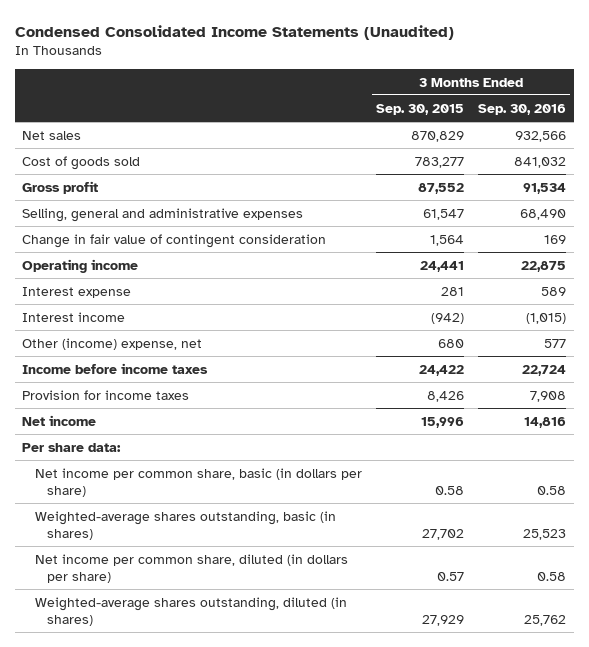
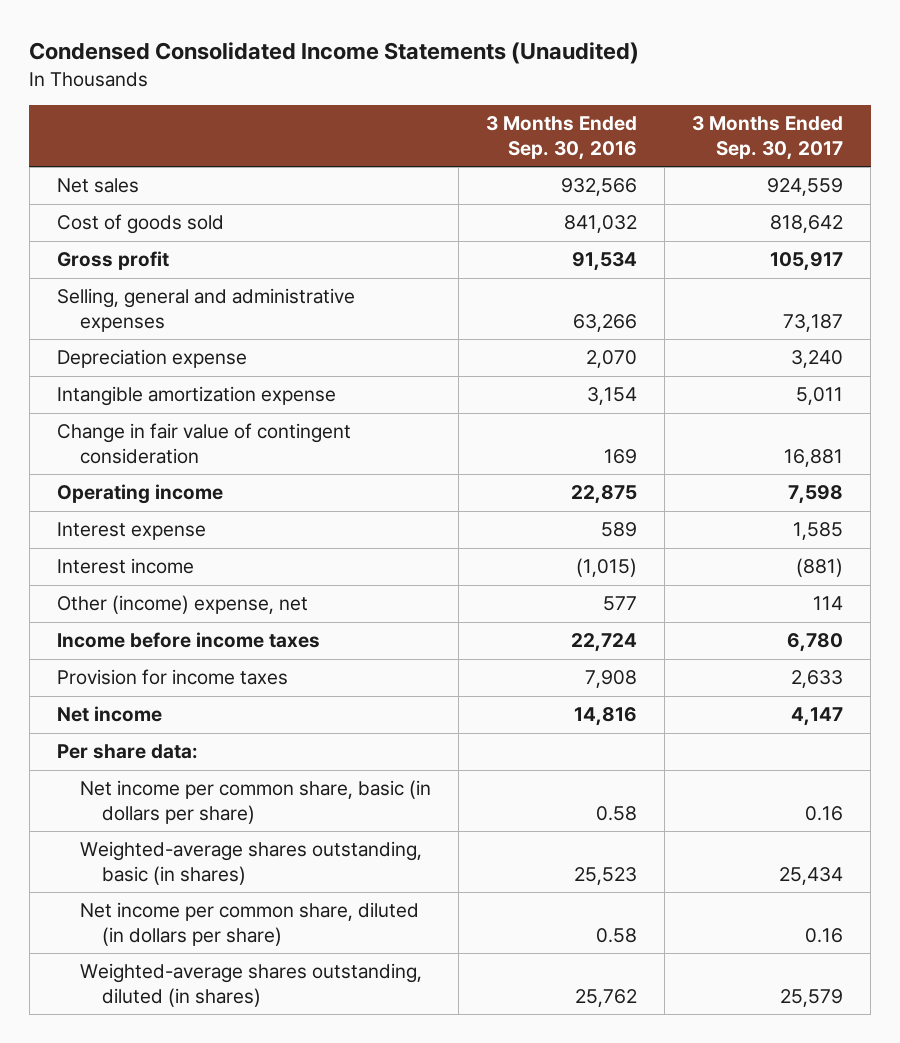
- | 3 Months Ended Sep. 30, 2015 | 3 Months Ended Sep. 30, 2016
+ | 3 Months Ended Sep. 30, 2016 | 3 Months Ended Sep. 30, 2017
- Selling, general and administrative expenses | 61,547 | 68,490
+ Selling, general and administrative expenses | 63,266 | 73,187
+ Depreciation expense | 2,070 | 3,240
+ Intangible amortization expense | 3,154 | 5,011

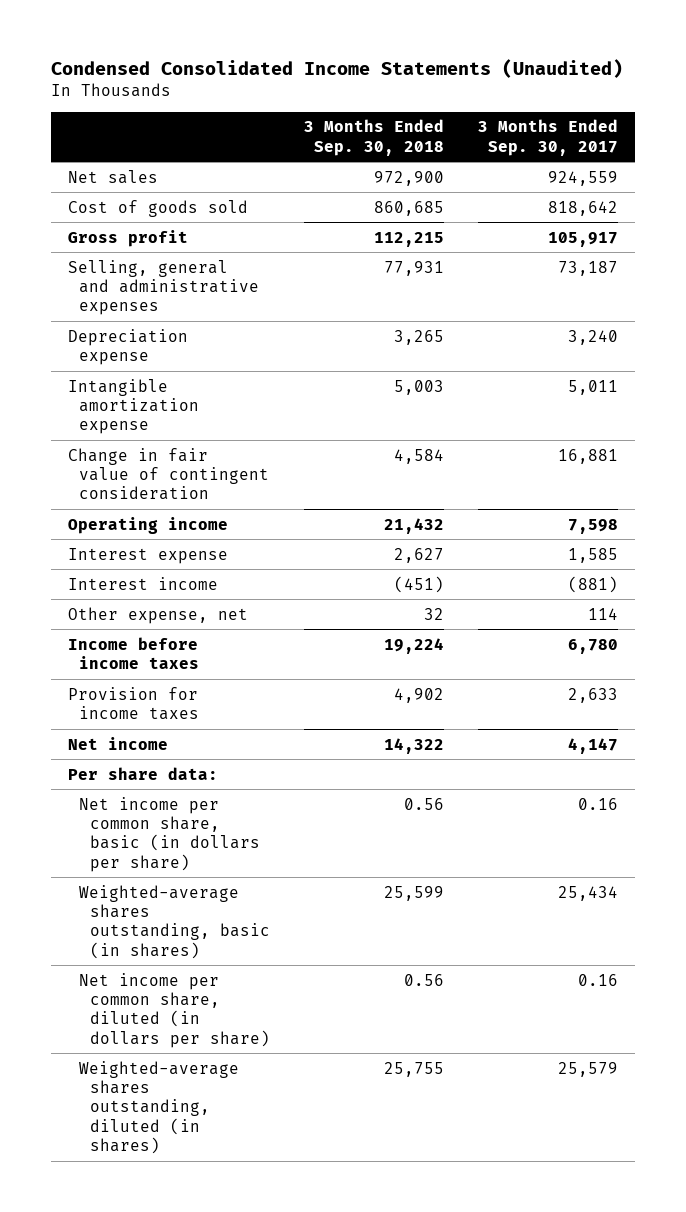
- | 3 Months Ended Sep. 30, 2016 | 3 Months Ended Sep. 30, 2017
+ | 3 Months Ended Sep. 30, 2018 | 3 Months Ended Sep. 30, 2017
- Other (income) expense, net | 577 | 114
+ Other expense, net | 32 | 114

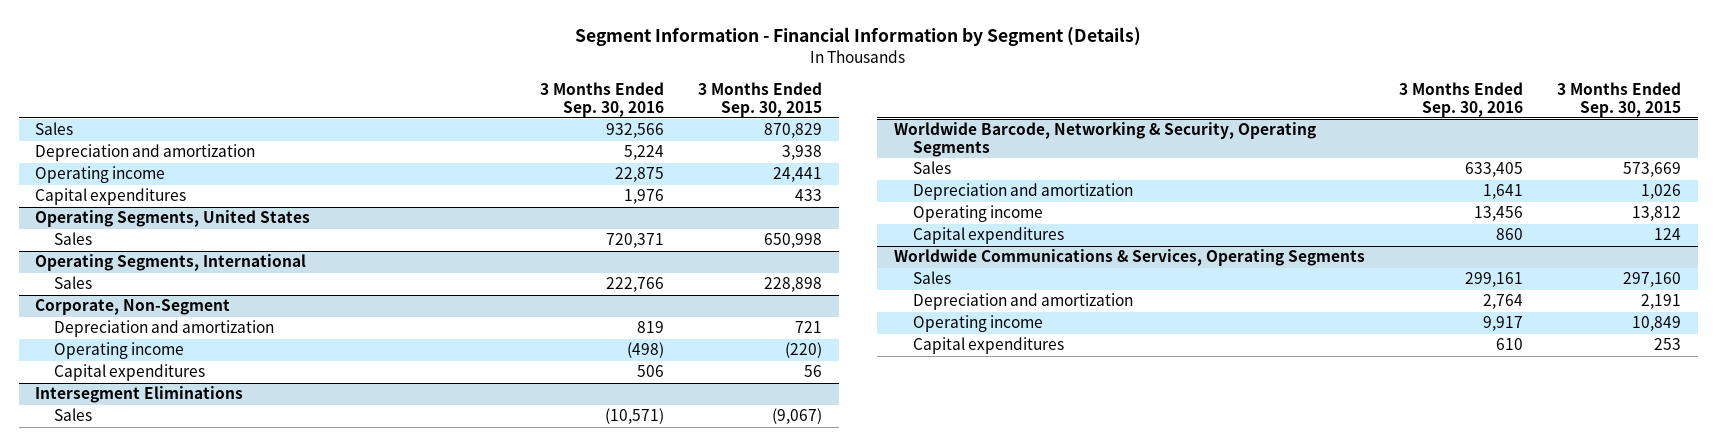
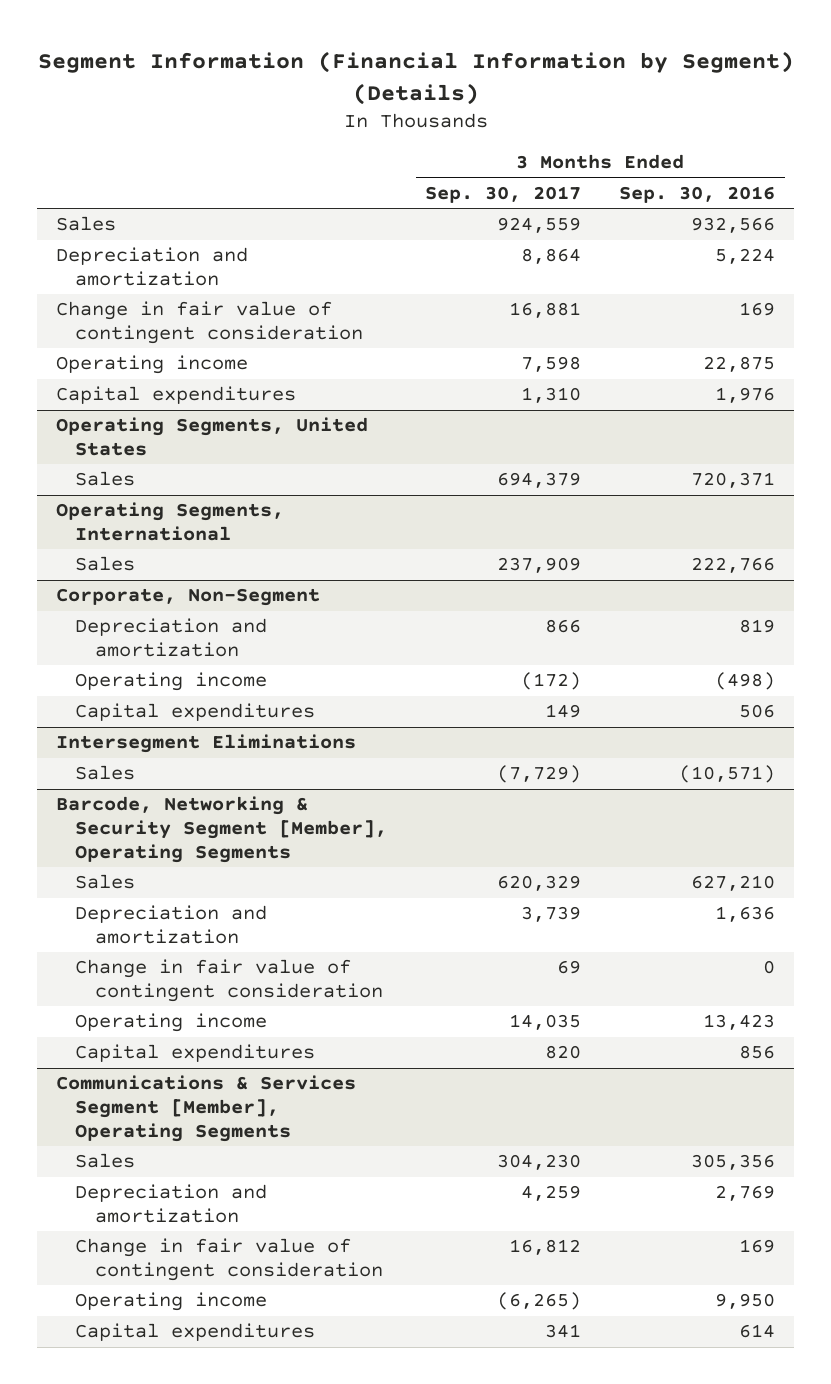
- Segment Information - Financial Information by Segment (Details)
+ Segment Information (Financial Information by Segment) (Details)
- | 3 Months Ended Sep. 30, 2016 | 3 Months Ended Sep. 30, 2015
+ | 3 Months Ended Sep. 30, 2017 | 3 Months Ended Sep. 30, 2016
+ Change in fair value of contingent consideration | 16,881 | 169
- Worldwide Barcode, Networking & Security, Operating Segments
- Sales | 633,405 | 573,669
- Depreciation and amortization | 1,641 | 1,026
- Operating income | 13,456 | 13,812
- Capital expenditures | 860 | 124
- Worldwide Communications & Services, Operating Segments
- Sales | 299,161 | 297,160
- Depreciation and amortization | 2,764 | 2,191
- Operating income | 9,917 | 10,849
- Capital expenditures | 610 | 253
+ Barcode, Networking & Security Segment [Member], Operating Segments
+ Sales | 620,329 | 627,210
+ Depreciation and amortization | 3,739 | 1,636
+ Change in fair value of contingent consideration | 69 | 0
+ Operating income | 14,035 | 13,423
+ Capital expenditures | 820 | 856
+ Communications & Services Segment [Member], Operating Segments
+ Sales | 304,230 | 305,356
+ Depreciation and amortization | 4,259 | 2,769
+ Change in fair value of contingent consideration | 16,812 | 169
+ Operating income | (6,265) | 9,950
+ Capital expenditures | 341 | 614

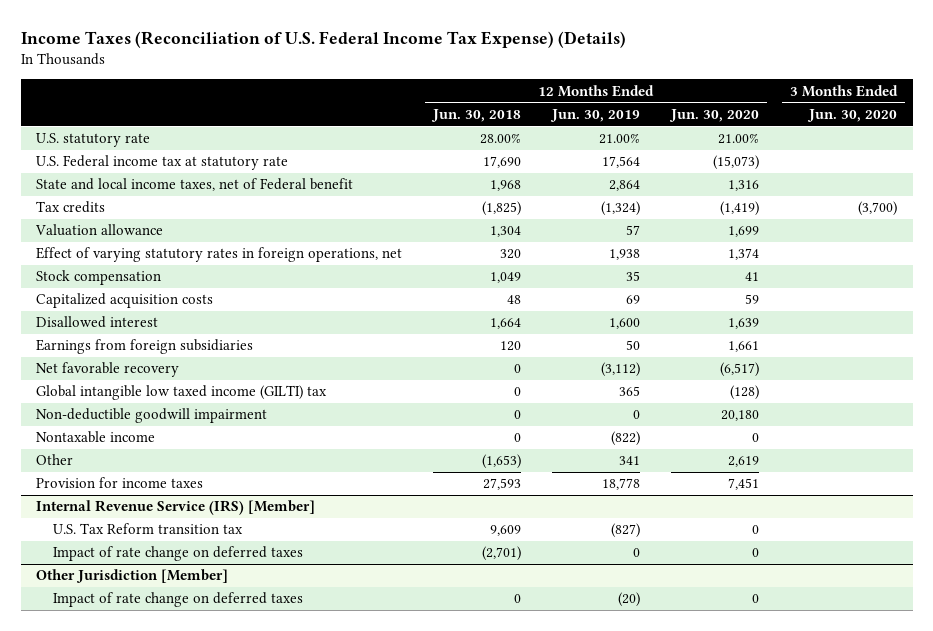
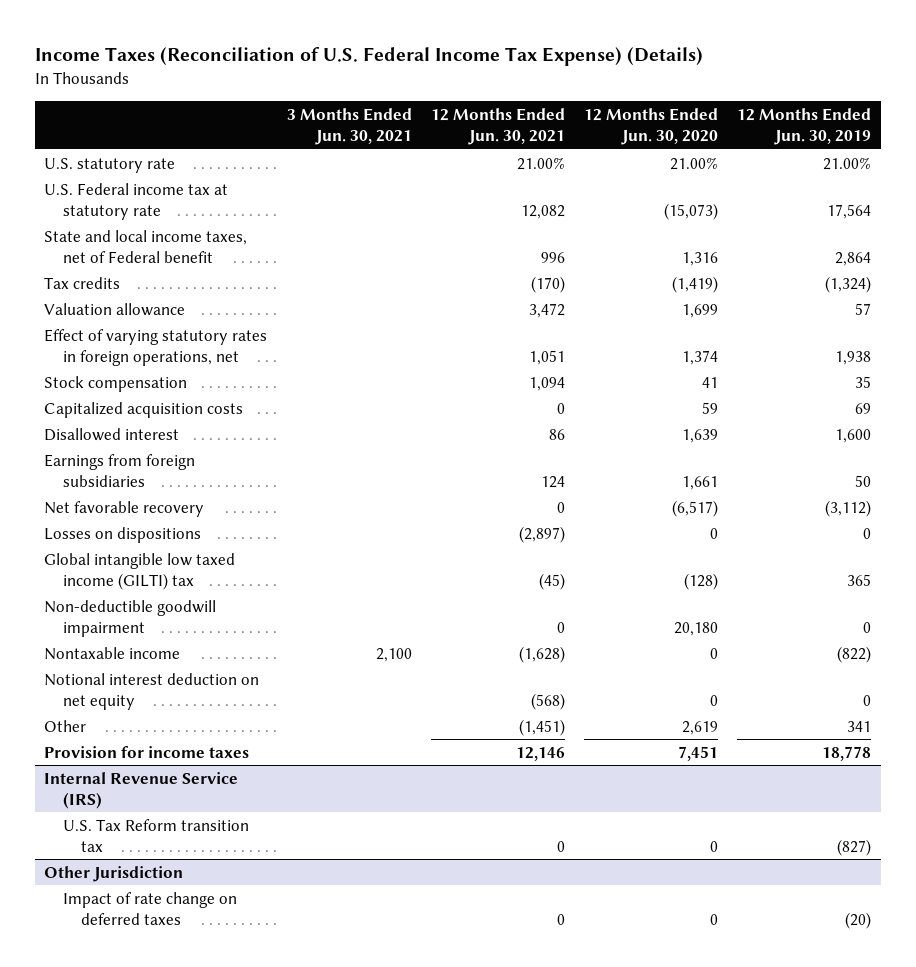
- | 12 Months Ended Jun. 30, 2018 | 12 Months Ended Jun. 30, 2019 | 12 Months Ended Jun. 30, 2020 | 3 Months Ended Jun. 30, 2020
+ | 3 Months Ended Jun. 30, 2021 | 12 Months Ended Jun. 30, 2021 | 12 Months Ended Jun. 30, 2020 | 12 Months Ended Jun. 30, 2019
+ Losses on dispositions | | (2,897) | 0 | 0
+ Notional interest deduction on net equity | | (568) | 0 | 0
- Internal Revenue Service (IRS) [Member]
+ Internal Revenue Service (IRS)
- Impact of rate change on deferred taxes | (2,701) | 0 | 0 |
- Other Jurisdiction [Member]
+ Other Jurisdiction

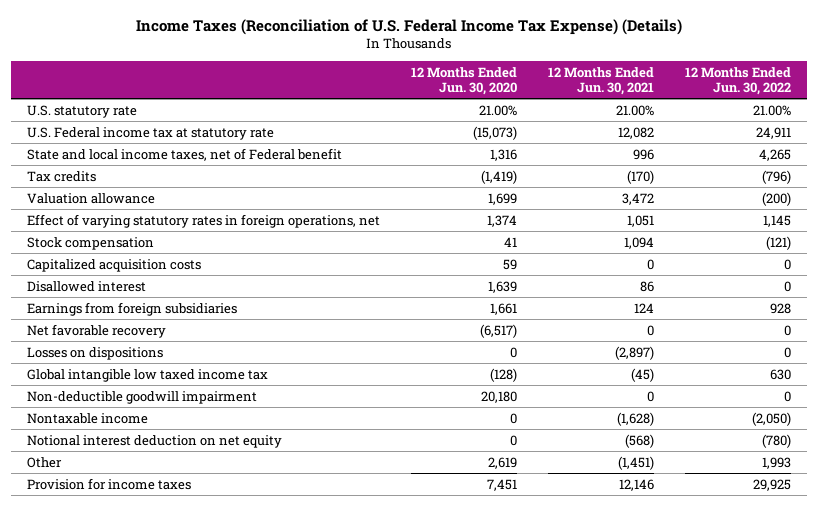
- | 3 Months Ended Jun. 30, 2021 | 12 Months Ended Jun. 30, 2021 | 12 Months Ended Jun. 30, 2020 | 12 Months Ended Jun. 30, 2019
+ | 12 Months Ended Jun. 30, 2020 | 12 Months Ended Jun. 30, 2021 | 12 Months Ended Jun. 30, 2022
- Global intangible low taxed income (GILTI) tax | | (45) | (128) | 365
+ Global intangible low taxed income tax | (128) | (45) | 630
- Internal Revenue Service (IRS)
- U.S. Tax Reform transition tax | | 0 | 0 | (827)
- Other Jurisdiction
- Impact of rate change on deferred taxes | | 0 | 0 | (20)

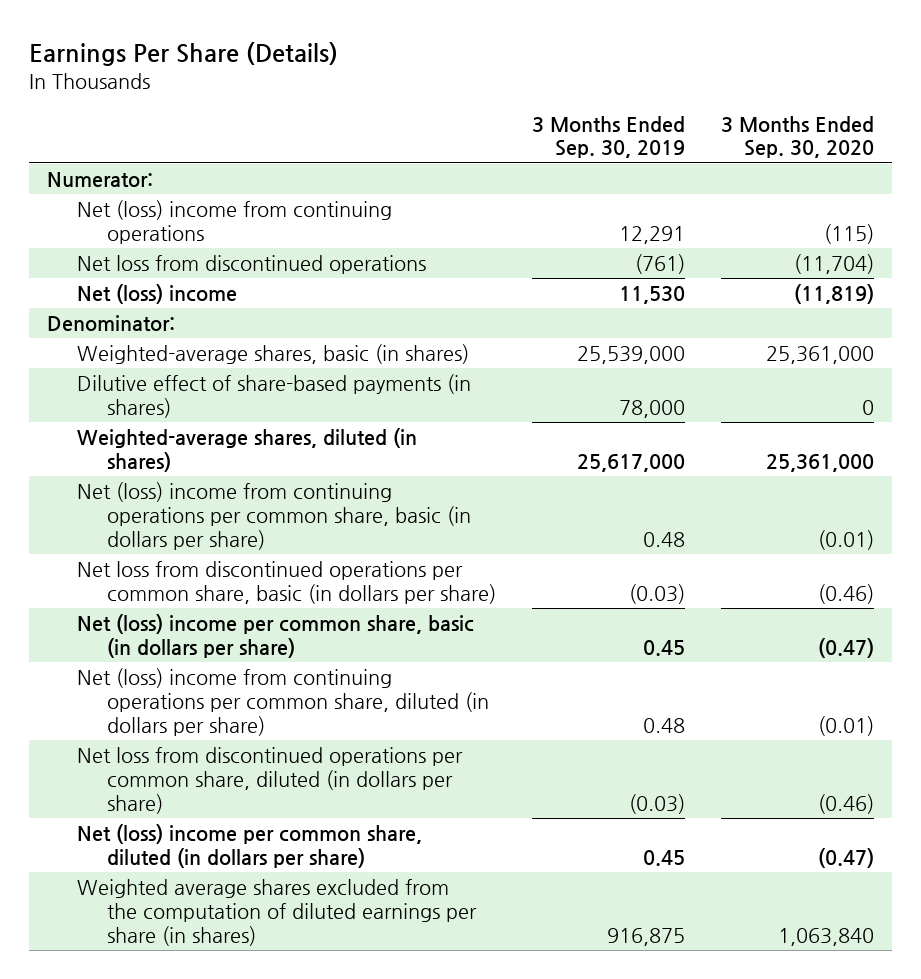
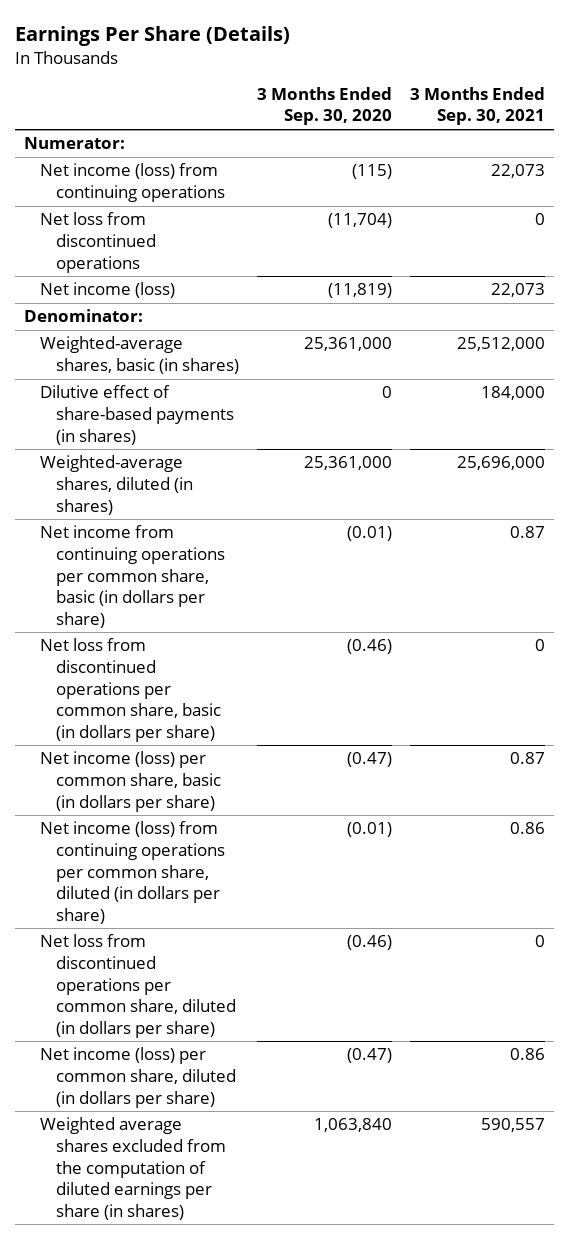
- | 3 Months Ended Sep. 30, 2019 | 3 Months Ended Sep. 30, 2020
+ | 3 Months Ended Sep. 30, 2020 | 3 Months Ended Sep. 30, 2021
- Net (loss) income from continuing operations | 12,291 | (115)
+ Net income (loss) from continuing operations | (115) | 22,073
- Net (loss) income | 11,530 | (11,819)
+ Net income (loss) | (11,819) | 22,073
- Net (loss) income from continuing operations per common share, basic (in dollars per share) | 0.48 | (0.01)
+ Net income from continuing operations per common share, basic (in dollars per share) | (0.01) | 0.87
- Net (loss) income per common share, basic (in dollars per share) | 0.45 | (0.47)
- Net (loss) income from continuing operations per common share, diluted (in dollars per share) | 0.48 | (0.01)
+ Net income (loss) per common share, basic (in dollars per share) | (0.47) | 0.87
+ Net income (loss) from continuing operations per common share, diluted (in dollars per share) | (0.01) | 0.86
- Net (loss) income per common share, diluted (in dollars per share) | 0.45 | (0.47)
+ Net income (loss) per common share, diluted (in dollars per share) | (0.47) | 0.86

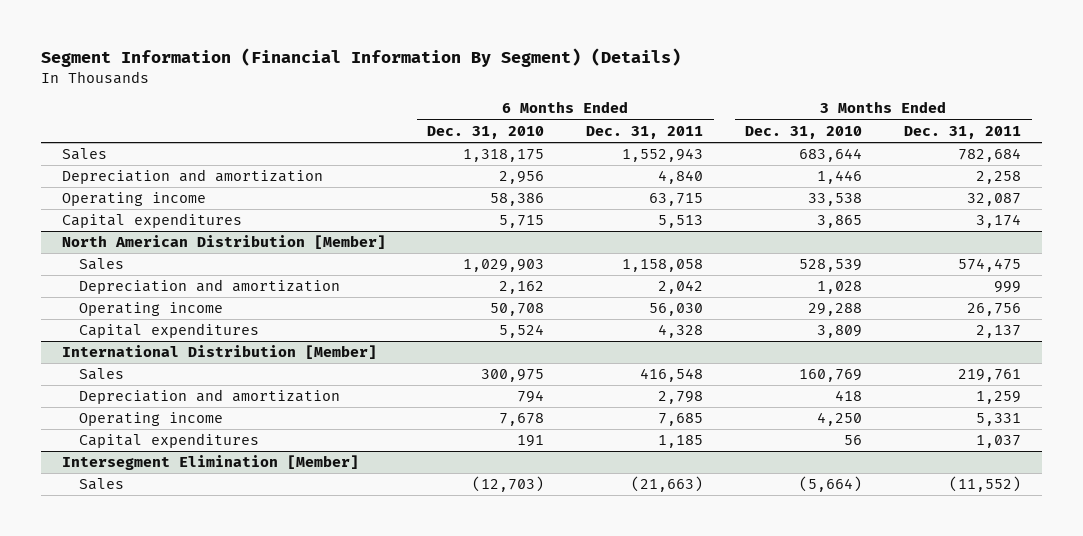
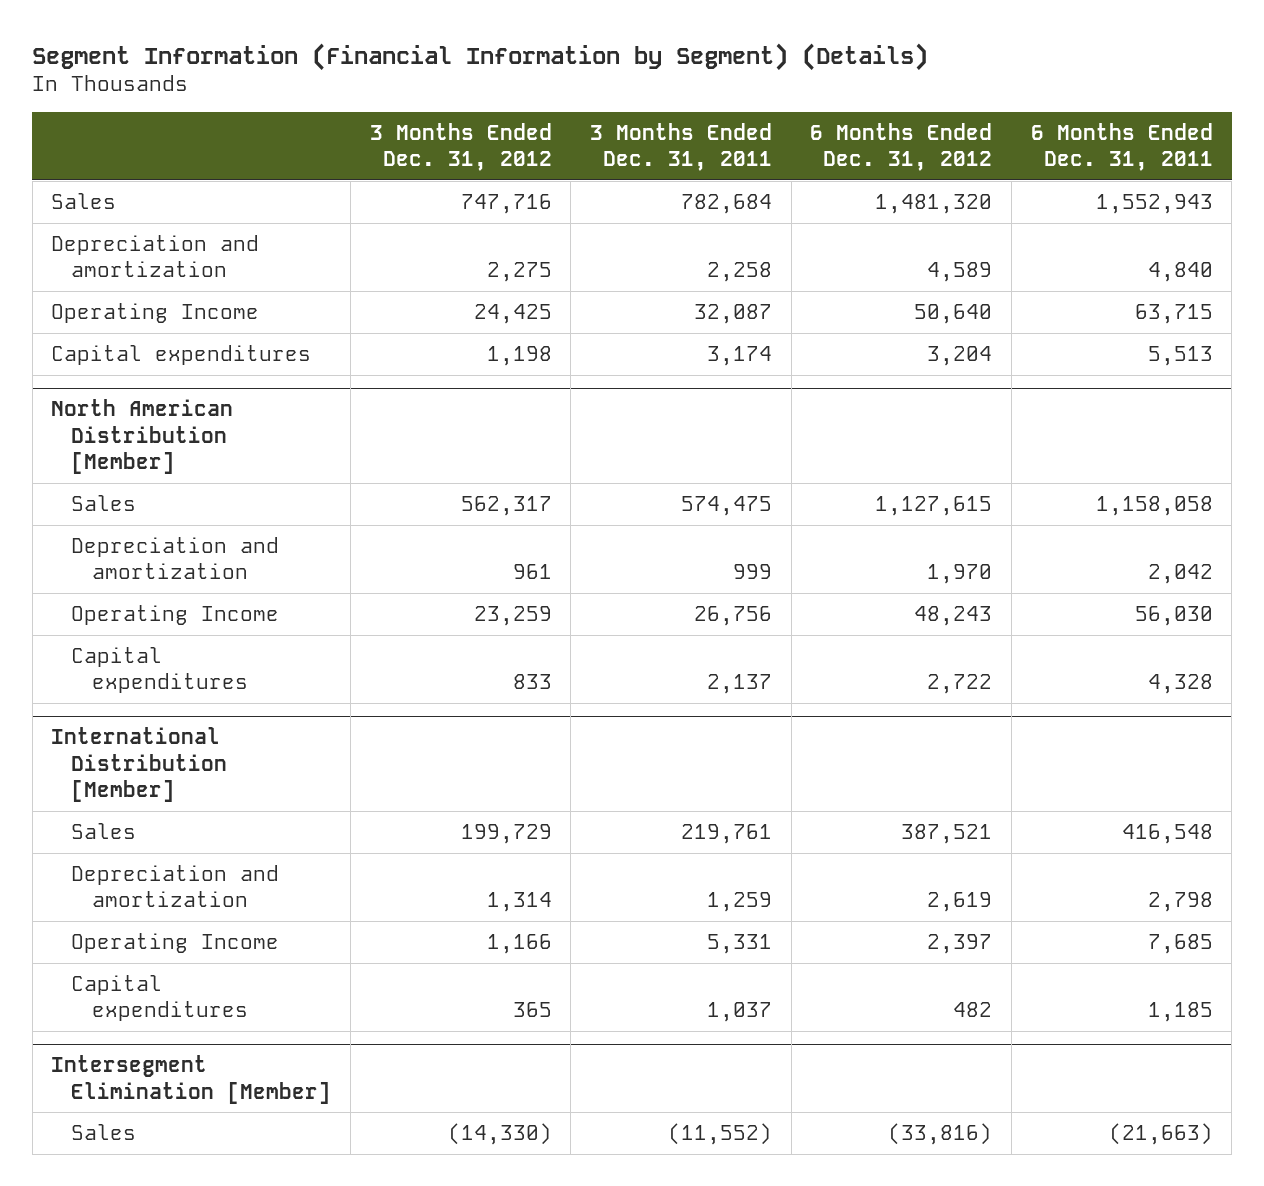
- Segment Information (Financial Information By Segment) (Details)
+ Segment Information (Financial Information by Segment) (Details)
- | 6 Months Ended Dec. 31, 2010 | 6 Months Ended Dec. 31, 2011 | 3 Months Ended Dec. 31, 2010 | 3 Months Ended Dec. 31, 2011
+ | 3 Months Ended Dec. 31, 2012 | 3 Months Ended Dec. 31, 2011 | 6 Months Ended Dec. 31, 2012 | 6 Months Ended Dec. 31, 2011
- Operating income | 58,386 | 63,715 | 33,538 | 32,087
+ Operating Income | 24,425 | 32,087 | 50,640 | 63,715
@ North American Distribution [Member]
- Operating income | 50,708 | 56,030 | 29,288 | 26,756
+ Operating Income | 23,259 | 26,756 | 48,243 | 56,030
@ International Distribution [Member]
- Operating income | 7,678 | 7,685 | 4,250 | 5,331
+ Operating Income | 1,166 | 5,331 | 2,397 | 7,685

